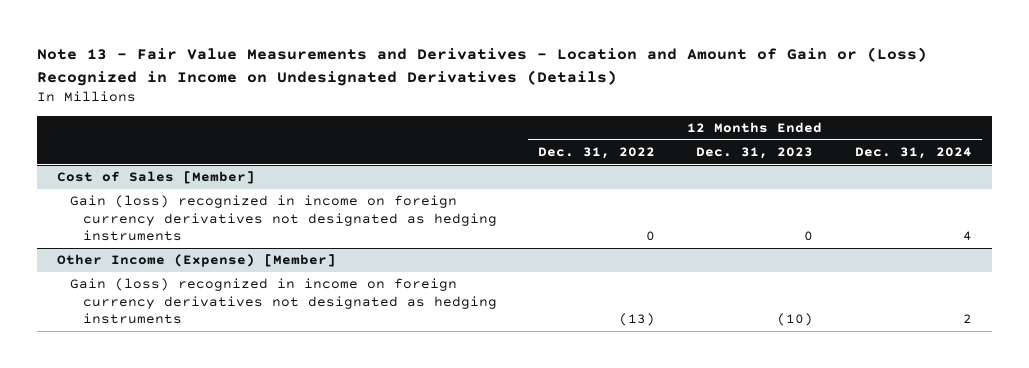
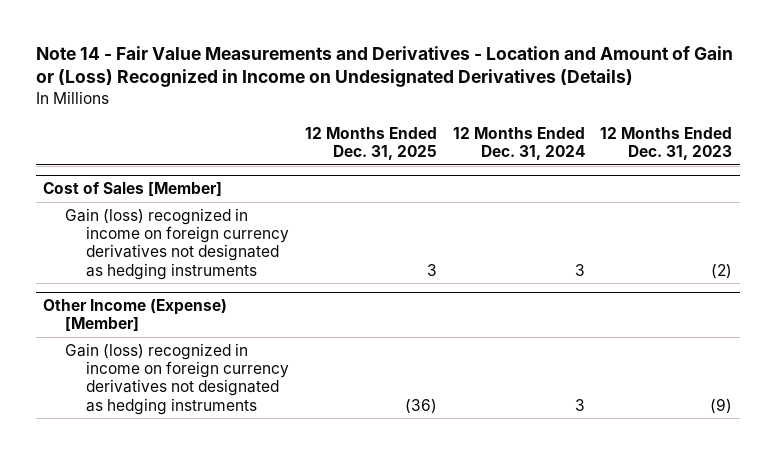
- Note 13 - Fair Value Measurements and Derivatives - Location and Amount of Gain or (Loss) Recognized in Income on Undesignated Derivatives (Details)
+ Note 14 - Fair Value Measurements and Derivatives - Location and Amount of Gain or (Loss) Recognized in Income on Undesignated Derivatives (Details)
- | 12 Months Ended Dec. 31, 2022 | 12 Months Ended Dec. 31, 2023 | 12 Months Ended Dec. 31, 2024
+ | 12 Months Ended Dec. 31, 2025 | 12 Months Ended Dec. 31, 2024 | 12 Months Ended Dec. 31, 2023
@ Cost of Sales [Member]
- Gain (loss) recognized in income on foreign currency derivatives not designated as hedging instruments | 0 | 0 | 4
+ Gain (loss) recognized in income on foreign currency derivatives not designated as hedging instruments | 3 | 3 | (2)
@ Other Income (Expense) [Member]
- Gain (loss) recognized in income on foreign currency derivatives not designated as hedging instruments | (13) | (10) | 2
+ Gain (loss) recognized in income on foreign currency derivatives not designated as hedging instruments | (36) | 3 | (9)

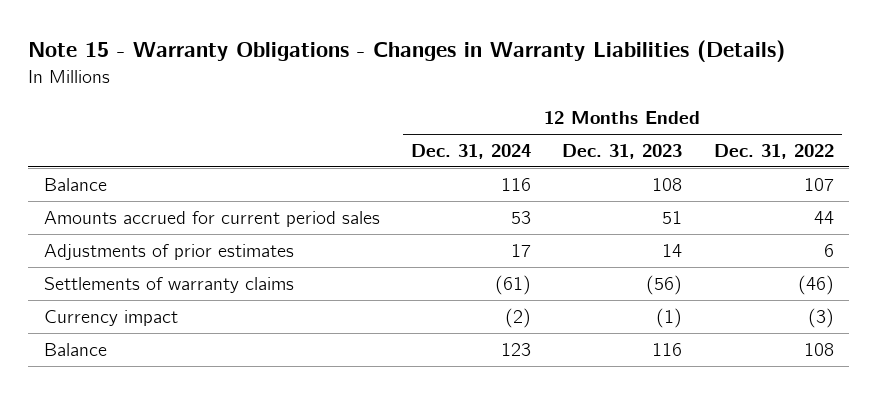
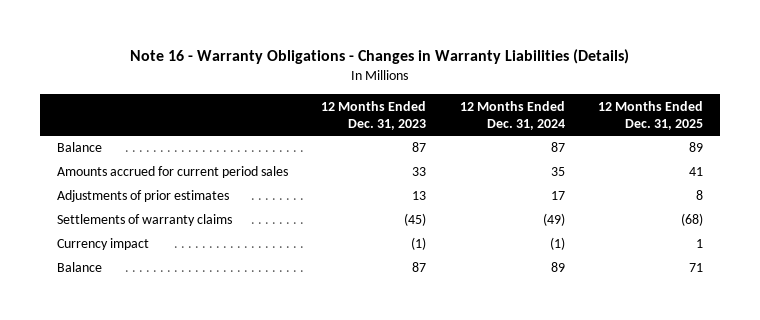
- Note 15 - Warranty Obligations - Changes in Warranty Liabilities (Details)
+ Note 16 - Warranty Obligations - Changes in Warranty Liabilities (Details)
- | 12 Months Ended Dec. 31, 2024 | 12 Months Ended Dec. 31, 2023 | 12 Months Ended Dec. 31, 2022
+ | 12 Months Ended Dec. 31, 2023 | 12 Months Ended Dec. 31, 2024 | 12 Months Ended Dec. 31, 2025
- Balance | 116 | 108 | 107
- Amounts accrued for current period sales | 53 | 51 | 44
- Adjustments of prior estimates | 17 | 14 | 6
- Settlements of warranty claims | (61) | (56) | (46)
- Currency impact | (2) | (1) | (3)
- Balance | 123 | 116 | 108
+ Balance | 87 | 87 | 89
+ Amounts accrued for current period sales | 33 | 35 | 41
+ Adjustments of prior estimates | 13 | 17 | 8
+ Settlements of warranty claims | (45) | (49) | (68)
+ Currency impact | (1) | (1) | 1
+ Balance | 87 | 89 | 71

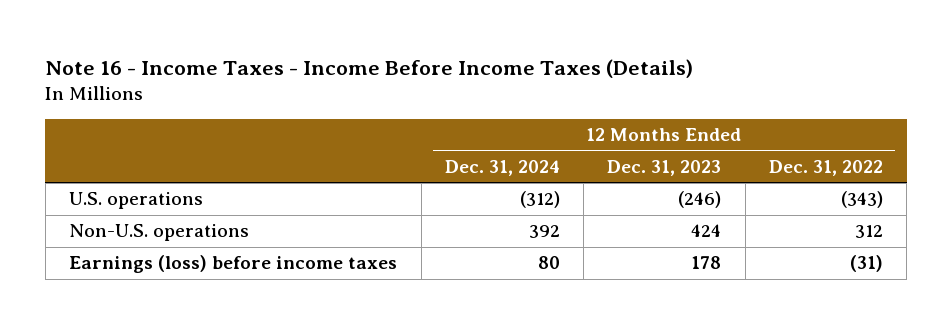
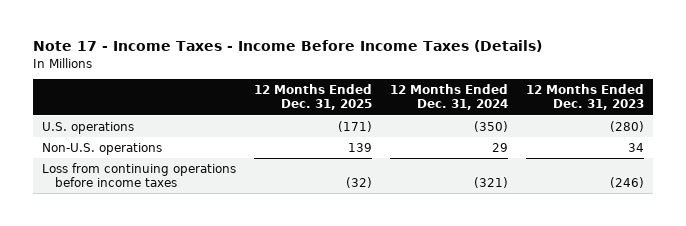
- Note 16 - Income Taxes - Income Before Income Taxes (Details)
+ Note 17 - Income Taxes - Income Before Income Taxes (Details)
- | 12 Months Ended Dec. 31, 2024 | 12 Months Ended Dec. 31, 2023 | 12 Months Ended Dec. 31, 2022
+ | 12 Months Ended Dec. 31, 2025 | 12 Months Ended Dec. 31, 2024 | 12 Months Ended Dec. 31, 2023
- U.S. operations | (312) | (246) | (343)
- Non-U.S. operations | 392 | 424 | 312
- Earnings (loss) before income taxes | 80 | 178 | (31)
+ U.S. operations | (171) | (350) | (280)
+ Non-U.S. operations | 139 | 29 | 34
+ Loss from continuing operations before income taxes | (32) | (321) | (246)

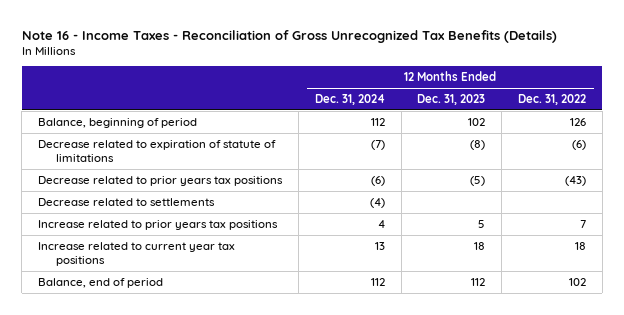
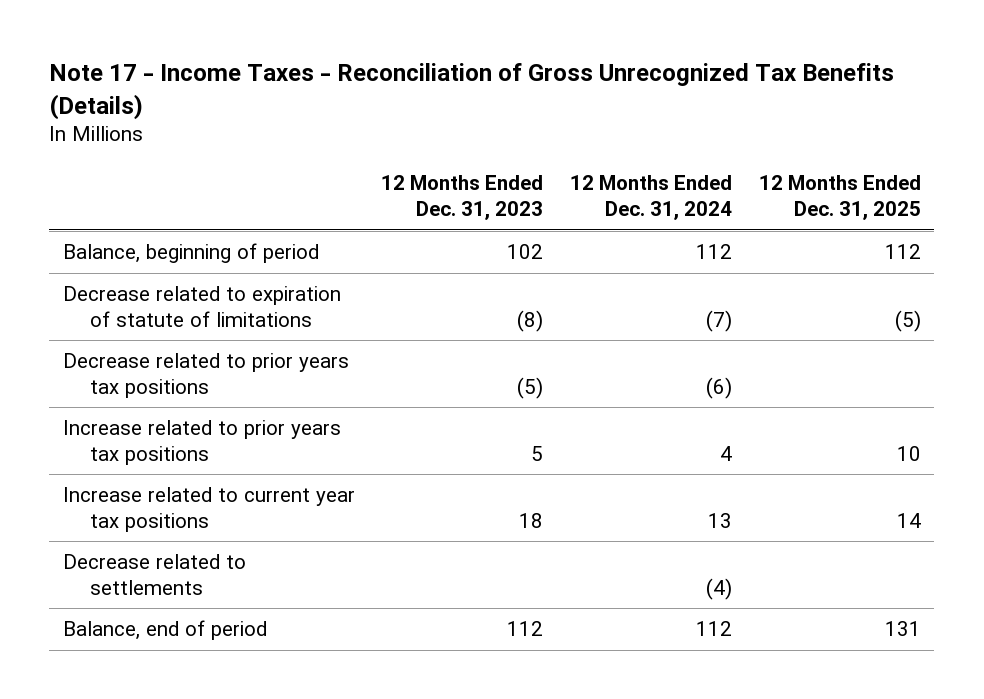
- Note 16 - Income Taxes - Reconciliation of Gross Unrecognized Tax Benefits (Details)
+ Note 17 - Income Taxes - Reconciliation of Gross Unrecognized Tax Benefits (Details)
- | 12 Months Ended Dec. 31, 2024 | 12 Months Ended Dec. 31, 2023 | 12 Months Ended Dec. 31, 2022
+ | 12 Months Ended Dec. 31, 2023 | 12 Months Ended Dec. 31, 2024 | 12 Months Ended Dec. 31, 2025
moved down: Decrease related to settlements | | (4) |

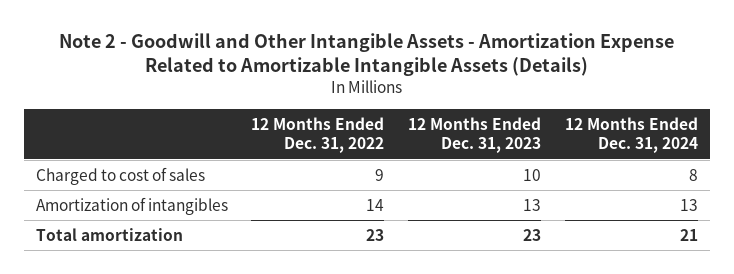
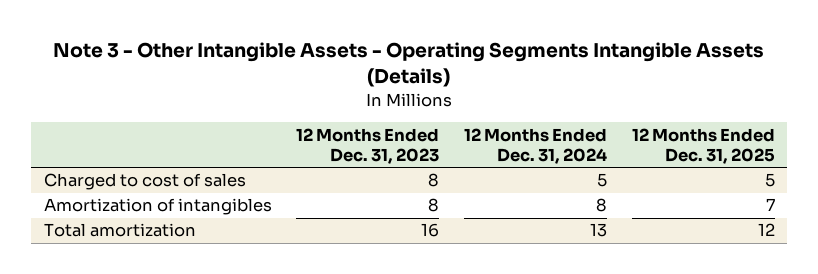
- Note 2 - Goodwill and Other Intangible Assets - Amortization Expense Related to Amortizable Intangible Assets (Details)
+ Note 3 - Other Intangible Assets - Operating Segments Intangible Assets (Details)
- | 12 Months Ended Dec. 31, 2022 | 12 Months Ended Dec. 31, 2023 | 12 Months Ended Dec. 31, 2024
+ | 12 Months Ended Dec. 31, 2023 | 12 Months Ended Dec. 31, 2024 | 12 Months Ended Dec. 31, 2025
- Charged to cost of sales | 9 | 10 | 8
- Amortization of intangibles | 14 | 13 | 13
- Total amortization | 23 | 23 | 21
+ Charged to cost of sales | 8 | 5 | 5
+ Amortization of intangibles | 8 | 8 | 7
+ Total amortization | 16 | 13 | 12

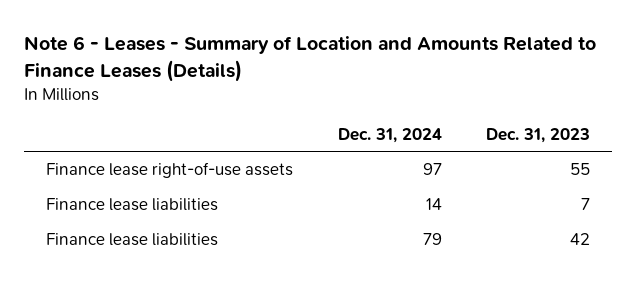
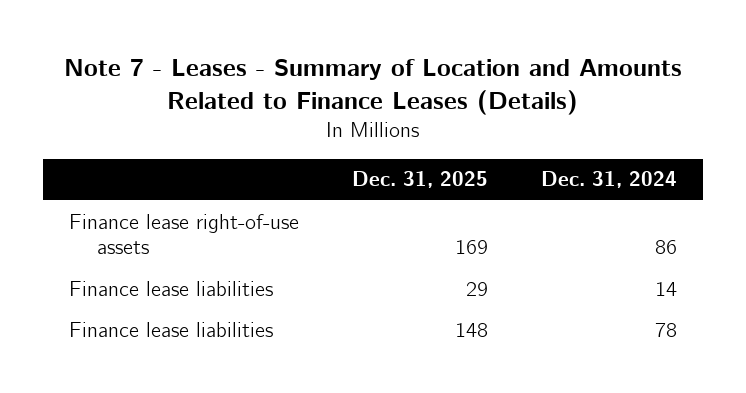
- Note 6 - Leases - Summary of Location and Amounts Related to Finance Leases (Details)
+ Note 7 - Leases - Summary of Location and Amounts Related to Finance Leases (Details)
- | Dec. 31, 2024 | Dec. 31, 2023
+ | Dec. 31, 2025 | Dec. 31, 2024
- Finance lease right-of-use assets | 97 | 55
+ Finance lease right-of-use assets | 169 | 86
- Finance lease liabilities | 79 | 42
+ Finance lease liabilities | 148 | 78

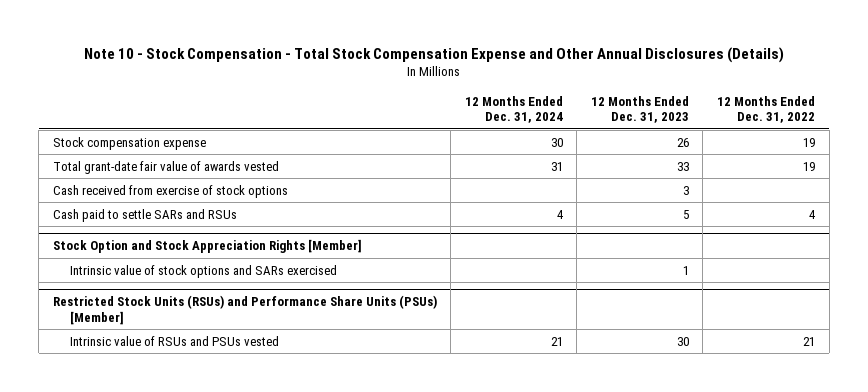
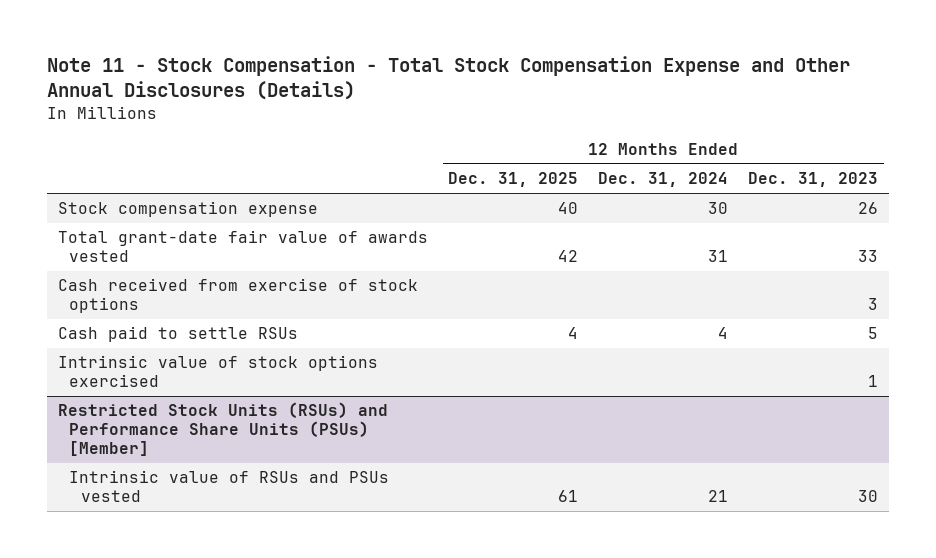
- Note 10 - Stock Compensation - Total Stock Compensation Expense and Other Annual Disclosures (Details)
+ Note 11 - Stock Compensation - Total Stock Compensation Expense and Other Annual Disclosures (Details)
- | 12 Months Ended Dec. 31, 2024 | 12 Months Ended Dec. 31, 2023 | 12 Months Ended Dec. 31, 2022
+ | 12 Months Ended Dec. 31, 2025 | 12 Months Ended Dec. 31, 2024 | 12 Months Ended Dec. 31, 2023
- Cash paid to settle SARs and RSUs | 4 | 5 | 4
- Stock Option and Stock Appreciation Rights [Member]
- Intrinsic value of stock options and SARs exercised | | 1 |
+ Cash paid to settle RSUs | 4 | 4 | 5
+ Intrinsic value of stock options exercised | | | 1

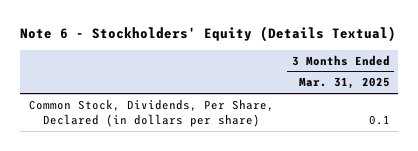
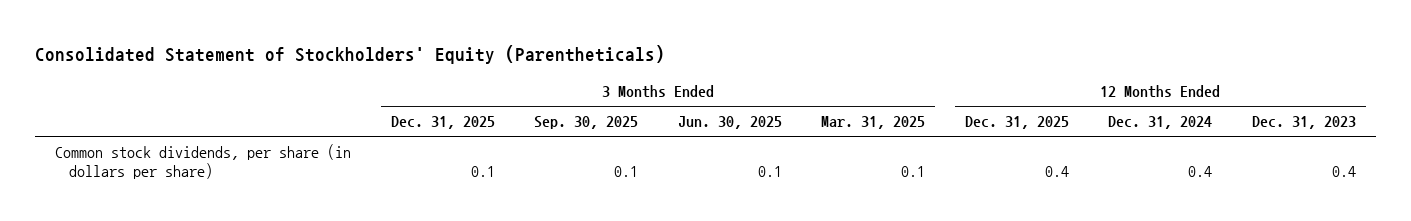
- Note 6 - Stockholders' Equity (Details Textual)
+ Consolidated Statement of Stockholders' Equity (Parentheticals)
- | 3 Months Ended Mar. 31, 2025
+ | 3 Months Ended Dec. 31, 2025 | 3 Months Ended Sep. 30, 2025 | 3 Months Ended Jun. 30, 2025 | 3 Months Ended Mar. 31, 2025 | 12 Months Ended Dec. 31, 2025 | 12 Months Ended Dec. 31, 2024 | 12 Months Ended Dec. 31, 2023
- Common Stock, Dividends, Per Share, Declared (in dollars per share) | 0.1
+ Common stock dividends, per share (in dollars per share) | 0.1 | 0.1 | 0.1 | 0.1 | 0.4 | 0.4 | 0.4

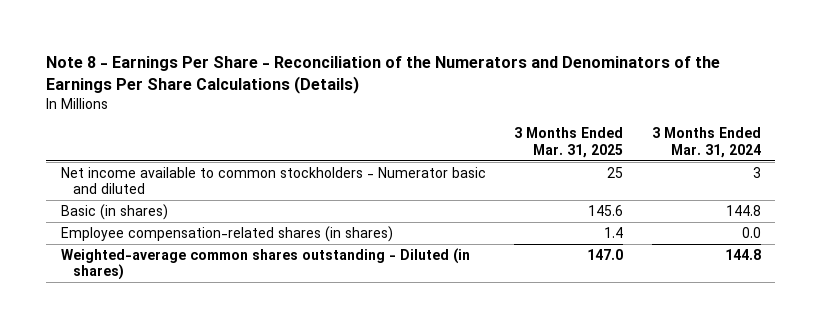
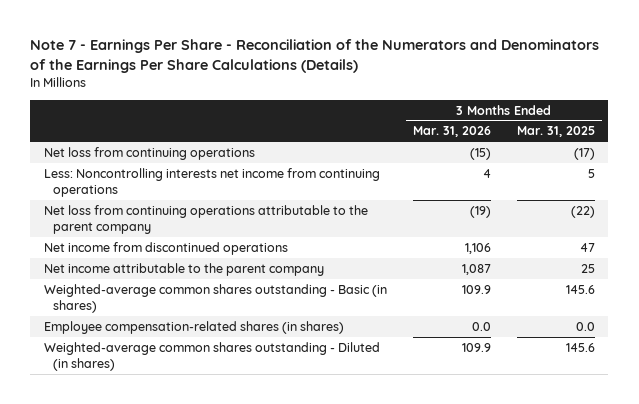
- Note 8 - Earnings Per Share - Reconciliation of the Numerators and Denominators of the Earnings Per Share Calculations (Details)
+ Note 7 - Earnings Per Share - Reconciliation of the Numerators and Denominators of the Earnings Per Share Calculations (Details)
- | 3 Months Ended Mar. 31, 2025 | 3 Months Ended Mar. 31, 2024
+ | 3 Months Ended Mar. 31, 2026 | 3 Months Ended Mar. 31, 2025
- Net income available to common stockholders - Numerator basic and diluted | 25 | 3
- Basic (in shares) | 145.6 | 144.8
- Employee compensation-related shares (in shares) | 1.4 | 0.0
- Weighted-average common shares outstanding - Diluted (in shares) | 147.0 | 144.8
+ Net loss from continuing operations | (15) | (17)
+ Less: Noncontrolling interests net income from continuing operations | 4 | 5
+ Net loss from continuing operations attributable to the parent company | (19) | (22)
+ Net income from discontinued operations | 1,106 | 47
+ Net income attributable to the parent company | 1,087 | 25
+ Weighted-average common shares outstanding - Basic (in shares) | 109.9 | 145.6
+ Employee compensation-related shares (in shares) | 0.0 | 0.0
+ Weighted-average common shares outstanding - Diluted (in shares) | 109.9 | 145.6

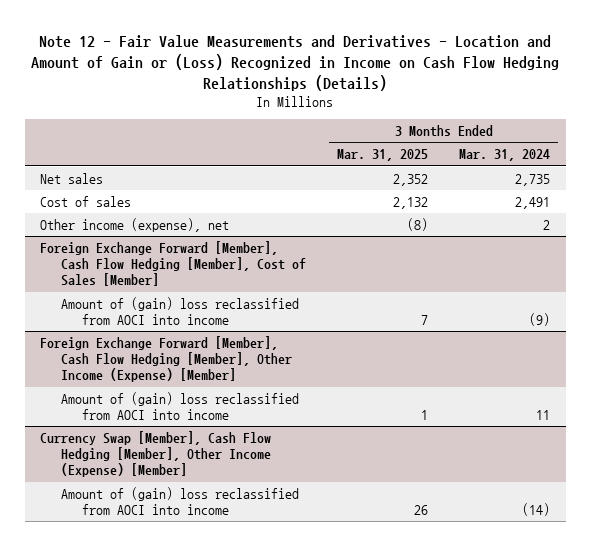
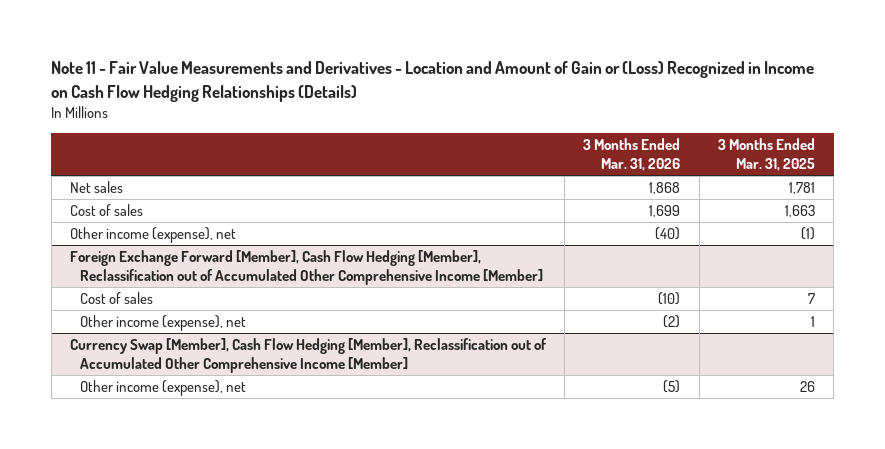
- Note 12 - Fair Value Measurements and Derivatives - Location and Amount of Gain or (Loss) Recognized in Income on Cash Flow Hedging Relationships (Details)
+ Note 11 - Fair Value Measurements and Derivatives - Location and Amount of Gain or (Loss) Recognized in Income on Cash Flow Hedging Relationships (Details)
- | 3 Months Ended Mar. 31, 2025 | 3 Months Ended Mar. 31, 2024
+ | 3 Months Ended Mar. 31, 2026 | 3 Months Ended Mar. 31, 2025
- Net sales | 2,352 | 2,735
- Cost of sales | 2,132 | 2,491
- Other income (expense), net | (8) | 2
- Foreign Exchange Forward [Member], Cash Flow Hedging [Member], Cost of Sales [Member]
- Amount of (gain) loss reclassified from AOCI into income | 7 | (9)
- Foreign Exchange Forward [Member], Cash Flow Hedging [Member], Other Income (Expense) [Member]
- Amount of (gain) loss reclassified from AOCI into income | 1 | 11
- Currency Swap [Member], Cash Flow Hedging [Member], Other Income (Expense) [Member]
- Amount of (gain) loss reclassified from AOCI into income | 26 | (14)
+ Net sales | 1,868 | 1,781
+ Cost of sales | 1,699 | 1,663
+ Other income (expense), net | (40) | (1)
+ Foreign Exchange Forward [Member], Cash Flow Hedging [Member], Reclassification out of Accumulated Other Comprehensive Income [Member]
+ Cost of sales | (10) | 7
+ Other income (expense), net | (2) | 1
+ Currency Swap [Member], Cash Flow Hedging [Member], Reclassification out of Accumulated Other Comprehensive Income [Member]
+ Other income (expense), net | (5) | 26

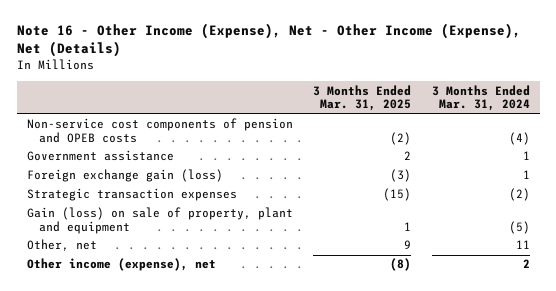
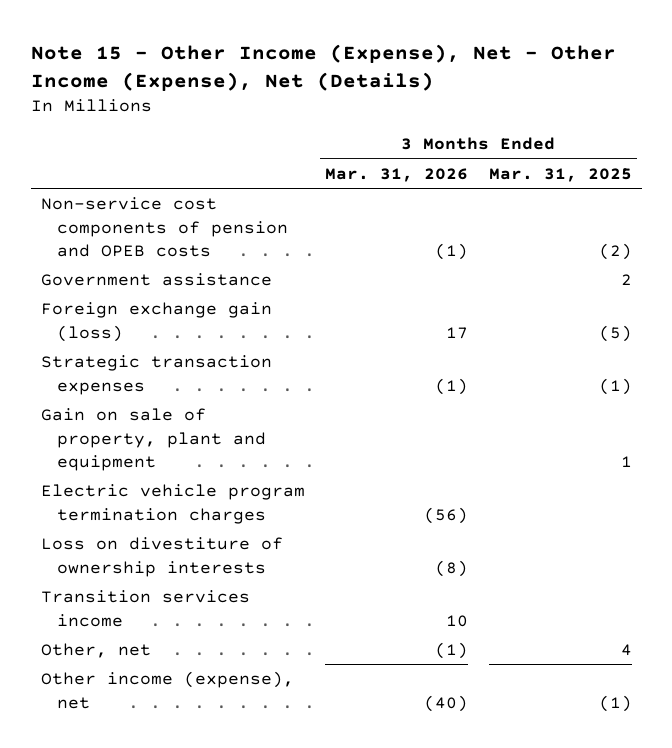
- Note 16 - Other Income (Expense), Net - Other Income (Expense), Net (Details)
+ Note 15 - Other Income (Expense), Net - Other Income (Expense), Net (Details)
- | 3 Months Ended Mar. 31, 2025 | 3 Months Ended Mar. 31, 2024
+ | 3 Months Ended Mar. 31, 2026 | 3 Months Ended Mar. 31, 2025
- Foreign exchange gain (loss) | (3) | 1
- Strategic transaction expenses | (15) | (2)
- Gain (loss) on sale of property, plant and equipment | 1 | (5)
- Other, net | 9 | 11
- Other income (expense), net | (8) | 2
+ Foreign exchange gain (loss) | 17 | (5)
+ Strategic transaction expenses | (1) | (1)
+ Gain on sale of property, plant and equipment | | 1
+ Electric vehicle program termination charges | (56) |
+ Loss on divestiture of ownership interests | (8) |
+ Transition services income | 10 |
+ Other, net | (1) | 4
+ Other income (expense), net | (40) | (1)

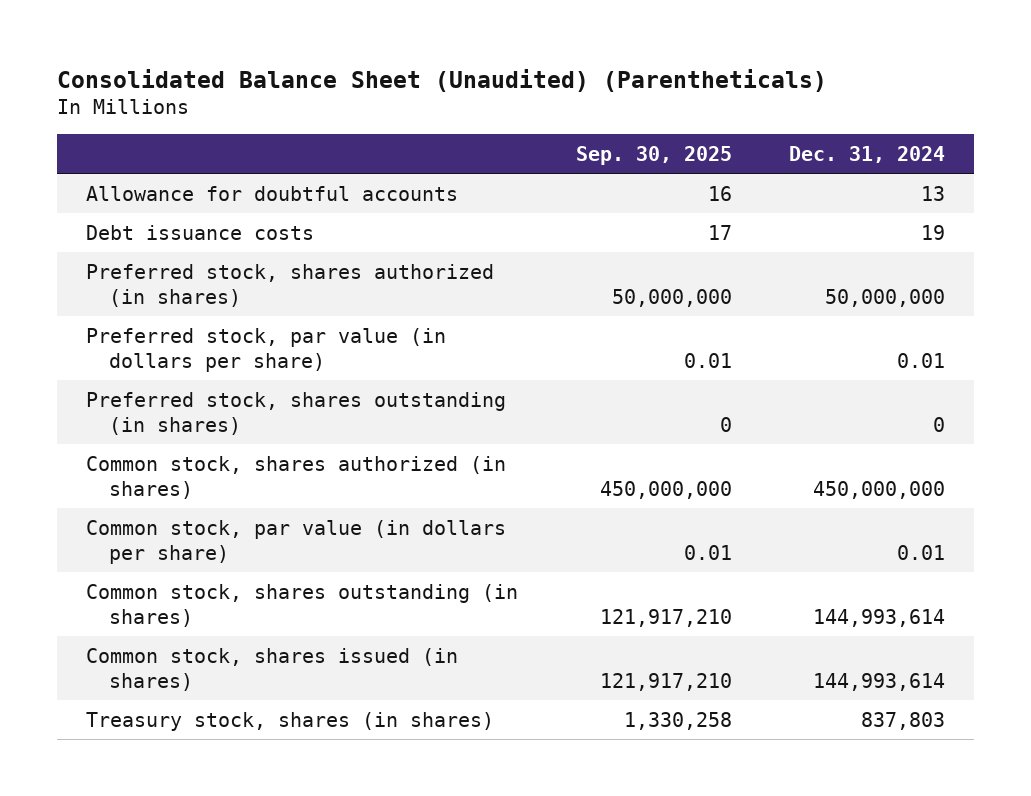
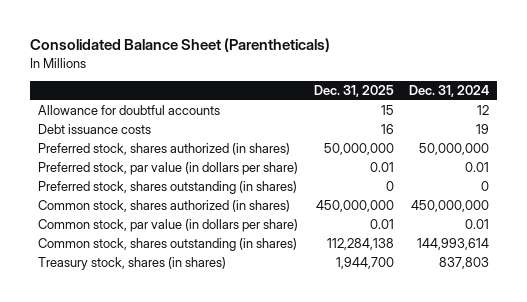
- Consolidated Balance Sheet (Unaudited) (Parentheticals)
+ Consolidated Balance Sheet (Parentheticals)
- | Sep. 30, 2025 | Dec. 31, 2024
+ | Dec. 31, 2025 | Dec. 31, 2024
- Allowance for doubtful accounts | 16 | 13
+ Allowance for doubtful accounts | 15 | 12
- Common stock, shares issued (in shares) | 121,917,210 | 144,993,614

